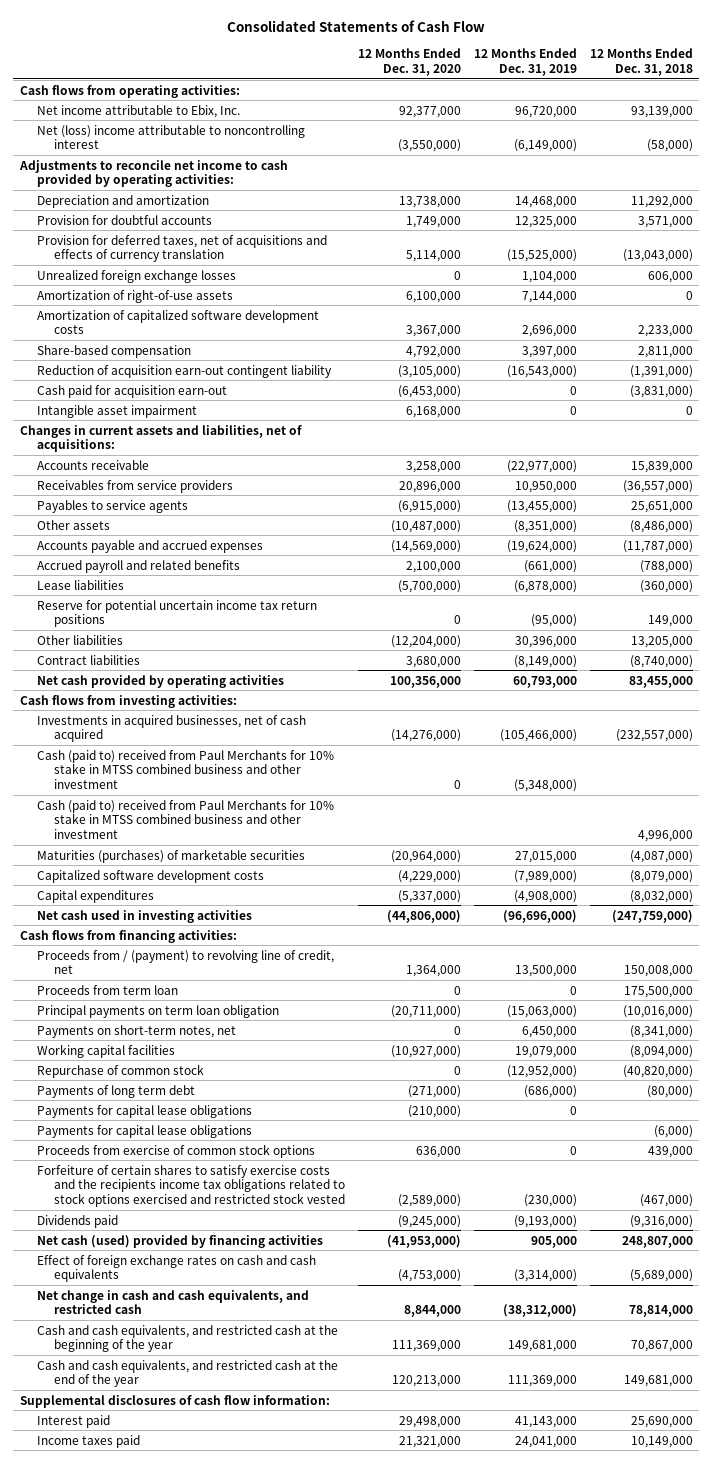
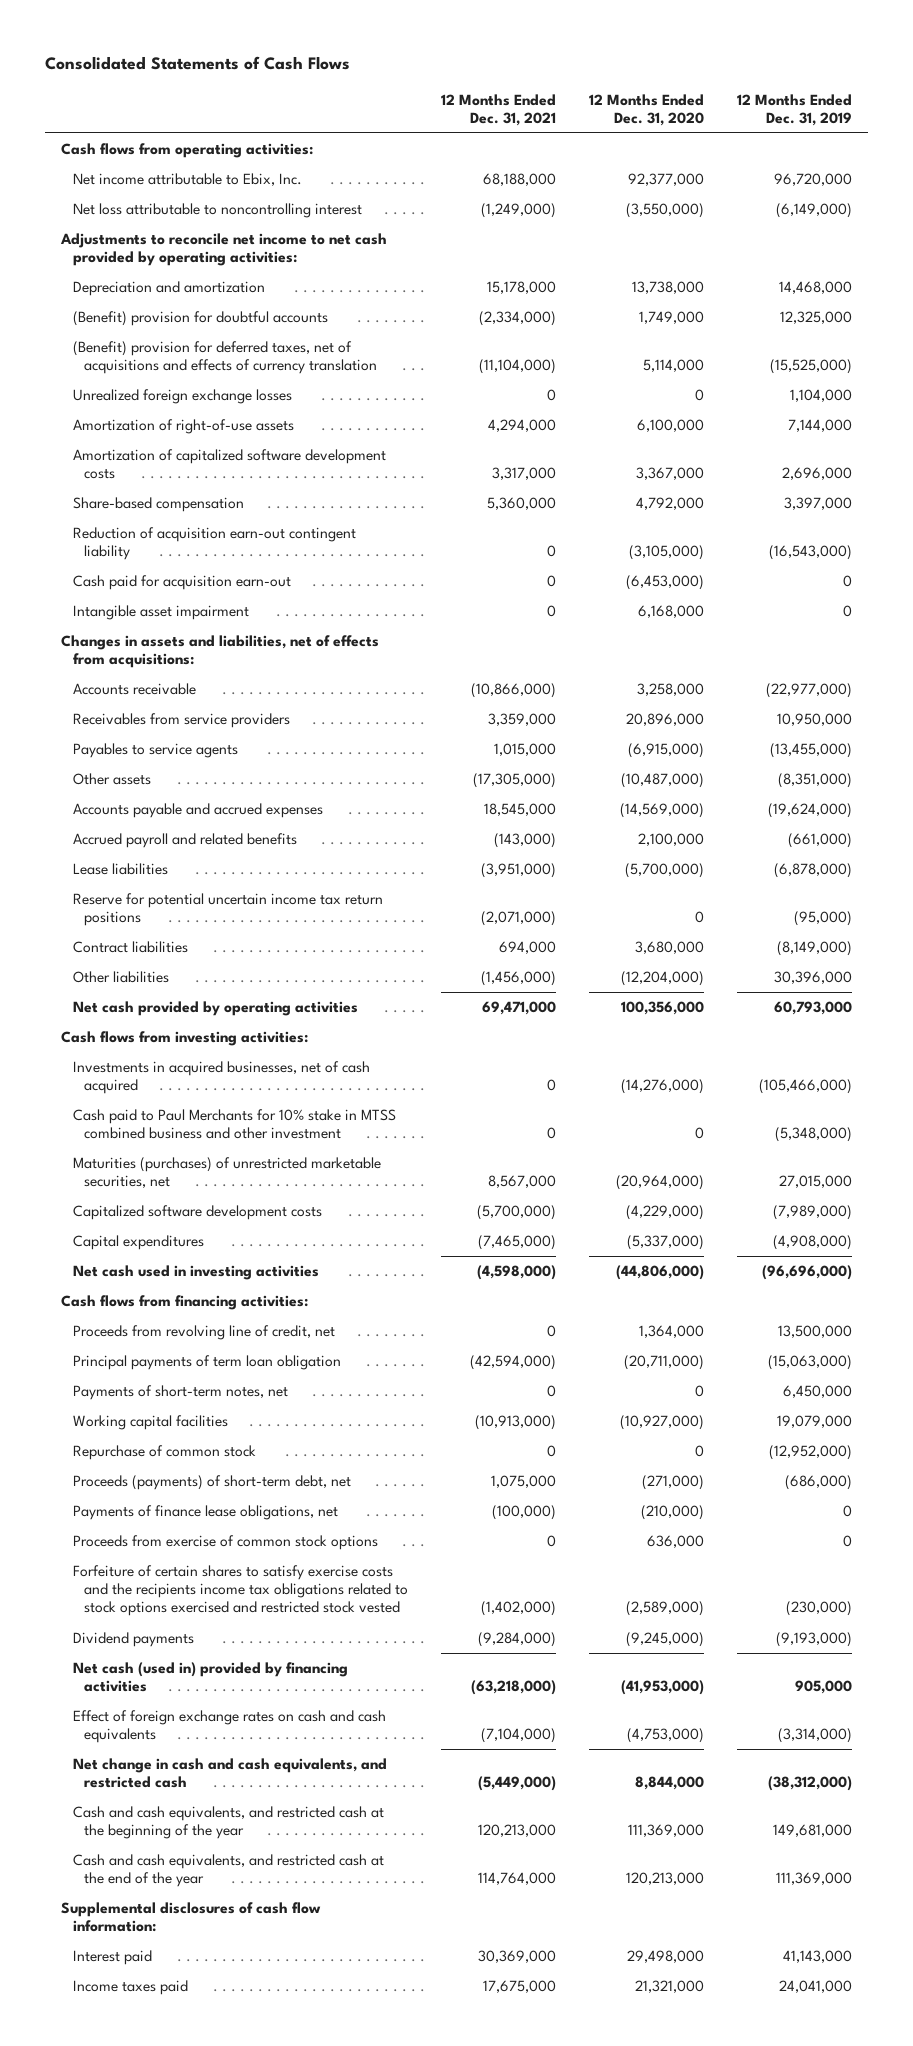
- Consolidated Statements of Cash Flow
+ Consolidated Statements of Cash Flows
- | 12 Months Ended Dec. 31, 2020 | 12 Months Ended Dec. 31, 2019 | 12 Months Ended Dec. 31, 2018
+ | 12 Months Ended Dec. 31, 2021 | 12 Months Ended Dec. 31, 2020 | 12 Months Ended Dec. 31, 2019
- Net (loss) income attributable to noncontrolling interest | (3,550,000) | (6,149,000) | (58,000)
- Adjustments to reconcile net income to cash provided by operating activities:
+ Net loss attributable to noncontrolling interest | (1,249,000) | (3,550,000) | (6,149,000)
+ Adjustments to reconcile net income to net cash provided by operating activities:
- Provision for doubtful accounts | 1,749,000 | 12,325,000 | 3,571,000
- Provision for deferred taxes, net of acquisitions and effects of currency translation | 5,114,000 | (15,525,000) | (13,043,000)
+ (Benefit) provision for doubtful accounts | (2,334,000) | 1,749,000 | 12,325,000
+ (Benefit) provision for deferred taxes, net of acquisitions and effects of currency translation | (11,104,000) | 5,114,000 | (15,525,000)
- Changes in current assets and liabilities, net of acquisitions:
+ Changes in assets and liabilities, net of effects from acquisitions:
moved down: Other liabilities | (1,456,000) | (12,204,000) | 30,396,000
- Cash (paid to) received from Paul Merchants for 10% stake in MTSS combined business and other investment | 0 | (5,348,000) |
- Cash (paid to) received from Paul Merchants for 10% stake in MTSS combined business and other investment | | | 4,996,000
- Maturities (purchases) of marketable securities | (20,964,000) | 27,015,000 | (4,087,000)
+ Cash paid to Paul Merchants for 10% stake in MTSS combined business and other investment | 0 | 0 | (5,348,000)
+ Maturities (purchases) of unrestricted marketable securities, net | 8,567,000 | (20,964,000) | 27,015,000
- Proceeds from / (payment) to revolving line of credit, net | 1,364,000 | 13,500,000 | 150,008,000
- Proceeds from term loan | 0 | 0 | 175,500,000
- Principal payments on term loan obligation | (20,711,000) | (15,063,000) | (10,016,000)
- Payments on short-term notes, net | 0 | 6,450,000 | (8,341,000)
+ Proceeds from revolving line of credit, net | 0 | 1,364,000 | 13,500,000
+ Principal payments of term loan obligation | (42,594,000) | (20,711,000) | (15,063,000)
+ Payments of short-term notes, net | 0 | 0 | 6,450,000
- Payments of long term debt | (271,000) | (686,000) | (80,000)
- Payments for capital lease obligations | (210,000) | 0 |
- Payments for capital lease obligations | | | (6,000)
+ Proceeds (payments) of short-term debt, net | 1,075,000 | (271,000) | (686,000)
+ Payments of finance lease obligations, net | (100,000) | (210,000) | 0
- Dividends paid | (9,245,000) | (9,193,000) | (9,316,000)
- Net cash (used) provided by financing activities | (41,953,000) | 905,000 | 248,807,000
+ Dividend payments | (9,284,000) | (9,245,000) | (9,193,000)
+ Net cash (used in) provided by financing activities | (63,218,000) | (41,953,000) | 905,000

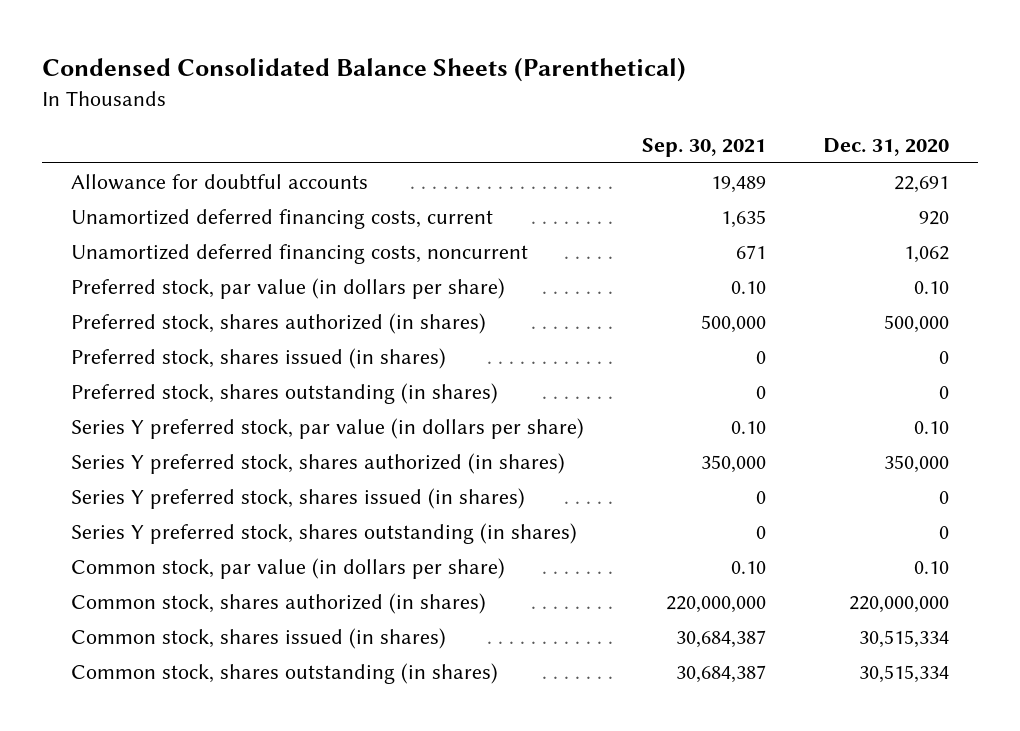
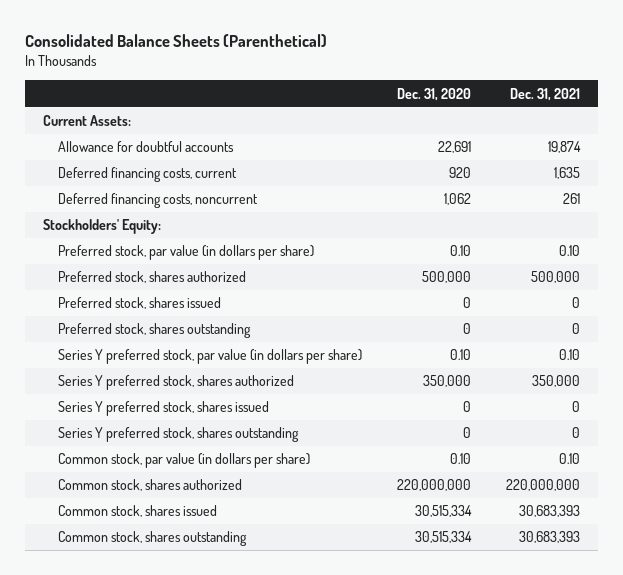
- Condensed Consolidated Balance Sheets (Parenthetical)
+ Consolidated Balance Sheets (Parenthetical)
- | Sep. 30, 2021 | Dec. 31, 2020
+ | Dec. 31, 2020 | Dec. 31, 2021
+ Current Assets:
- Unamortized deferred financing costs, current | 1,635 | 920
- Unamortized deferred financing costs, noncurrent | 671 | 1,062
+ Deferred financing costs, current | 920 | 1,635
+ Deferred financing costs, noncurrent | 1,062 | 261
+ Stockholders' Equity:
- Preferred stock, shares authorized (in shares) | 500,000 | 500,000
- Preferred stock, shares issued (in shares) | 0 | 0
- Preferred stock, shares outstanding (in shares) | 0 | 0
+ Preferred stock, shares authorized | 500,000 | 500,000
+ Preferred stock, shares issued | 0 | 0
+ Preferred stock, shares outstanding | 0 | 0
- Series Y preferred stock, shares authorized (in shares) | 350,000 | 350,000
- Series Y preferred stock, shares issued (in shares) | 0 | 0
- Series Y preferred stock, shares outstanding (in shares) | 0 | 0
+ Series Y preferred stock, shares authorized | 350,000 | 350,000
+ Series Y preferred stock, shares issued | 0 | 0
+ Series Y preferred stock, shares outstanding | 0 | 0
- Common stock, shares authorized (in shares) | 220,000,000 | 220,000,000
- Common stock, shares issued (in shares) | 30,684,387 | 30,515,334
- Common stock, shares outstanding (in shares) | 30,684,387 | 30,515,334
+ Common stock, shares authorized | 220,000,000 | 220,000,000
+ Common stock, shares issued | 30,515,334 | 30,683,393
+ Common stock, shares outstanding | 30,515,334 | 30,683,393

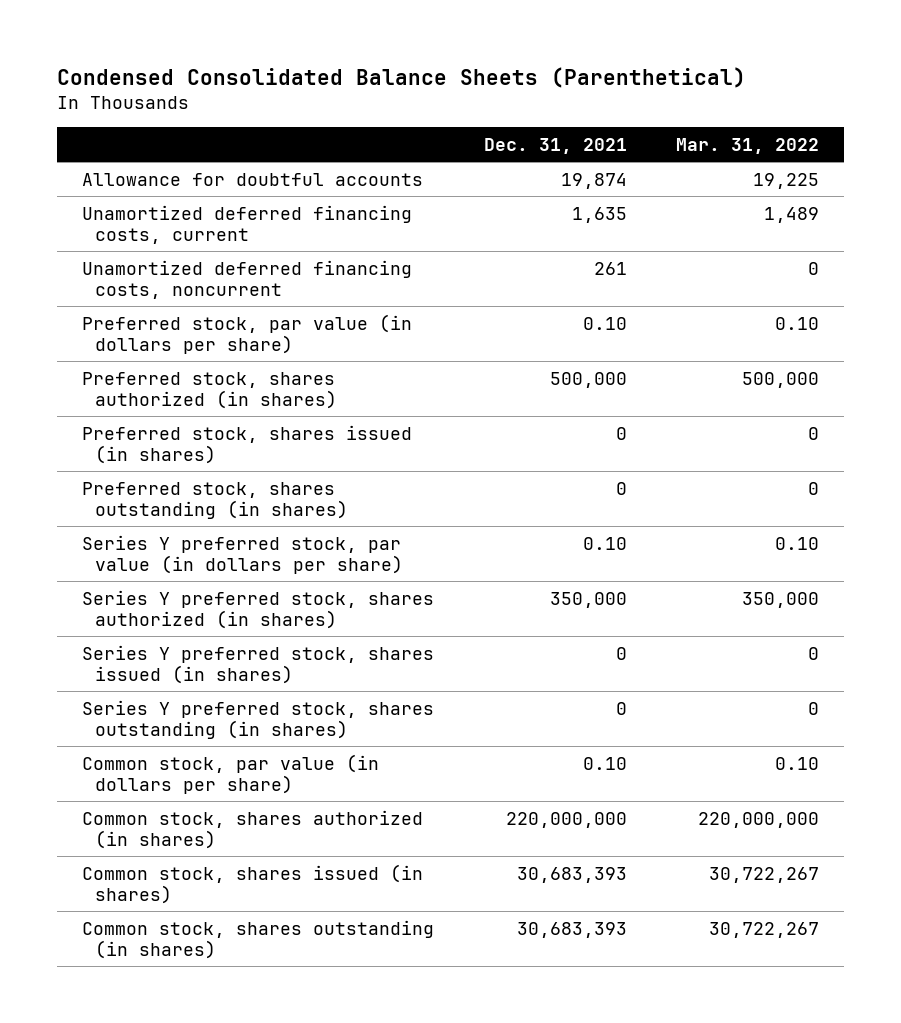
- Consolidated Balance Sheets (Parenthetical)
+ Condensed Consolidated Balance Sheets (Parenthetical)
- | Dec. 31, 2020 | Dec. 31, 2021
+ | Dec. 31, 2021 | Mar. 31, 2022
- Current Assets:
- Deferred financing costs, current | 920 | 1,635
- Deferred financing costs, noncurrent | 1,062 | 261
- Stockholders' Equity:
+ Unamortized deferred financing costs, current | 1,635 | 1,489
+ Unamortized deferred financing costs, noncurrent | 261 | 0
- Preferred stock, shares authorized | 500,000 | 500,000
- Preferred stock, shares issued | 0 | 0
- Preferred stock, shares outstanding | 0 | 0
+ Preferred stock, shares authorized (in shares) | 500,000 | 500,000
+ Preferred stock, shares issued (in shares) | 0 | 0
+ Preferred stock, shares outstanding (in shares) | 0 | 0
- Series Y preferred stock, shares authorized | 350,000 | 350,000
- Series Y preferred stock, shares issued | 0 | 0
- Series Y preferred stock, shares outstanding | 0 | 0
+ Series Y preferred stock, shares authorized (in shares) | 350,000 | 350,000
+ Series Y preferred stock, shares issued (in shares) | 0 | 0
+ Series Y preferred stock, shares outstanding (in shares) | 0 | 0
- Common stock, shares authorized | 220,000,000 | 220,000,000
- Common stock, shares issued | 30,515,334 | 30,683,393
- Common stock, shares outstanding | 30,515,334 | 30,683,393
+ Common stock, shares authorized (in shares) | 220,000,000 | 220,000,000
+ Common stock, shares issued (in shares) | 30,683,393 | 30,722,267
+ Common stock, shares outstanding (in shares) | 30,683,393 | 30,722,267

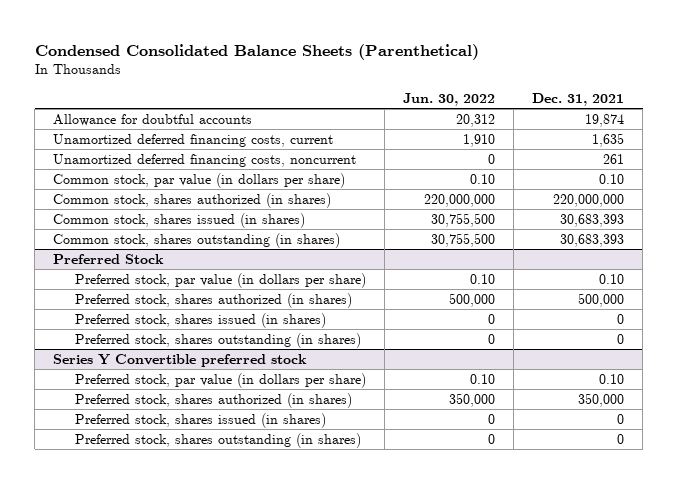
- | Dec. 31, 2021 | Mar. 31, 2022
+ | Jun. 30, 2022 | Dec. 31, 2021
- Preferred stock, par value (in dollars per share) | 0.10 | 0.10
- Preferred stock, shares authorized (in shares) | 500,000 | 500,000
- Preferred stock, shares issued (in shares) | 0 | 0
- Preferred stock, shares outstanding (in shares) | 0 | 0
- Series Y preferred stock, par value (in dollars per share) | 0.10 | 0.10
- Series Y preferred stock, shares authorized (in shares) | 350,000 | 350,000
- Series Y preferred stock, shares issued (in shares) | 0 | 0
- Series Y preferred stock, shares outstanding (in shares) | 0 | 0
+ Preferred Stock
+ Preferred stock, par value (in dollars per share) | 0.10 | 0.10
+ Preferred stock, shares authorized (in shares) | 500,000 | 500,000
+ Preferred stock, shares issued (in shares) | 0 | 0
+ Preferred stock, shares outstanding (in shares) | 0 | 0
+ Series Y Convertible preferred stock
+ Preferred stock, par value (in dollars per share) | 0.10 | 0.10
+ Preferred stock, shares authorized (in shares) | 350,000 | 350,000
+ Preferred stock, shares issued (in shares) | 0 | 0
+ Preferred stock, shares outstanding (in shares) | 0 | 0

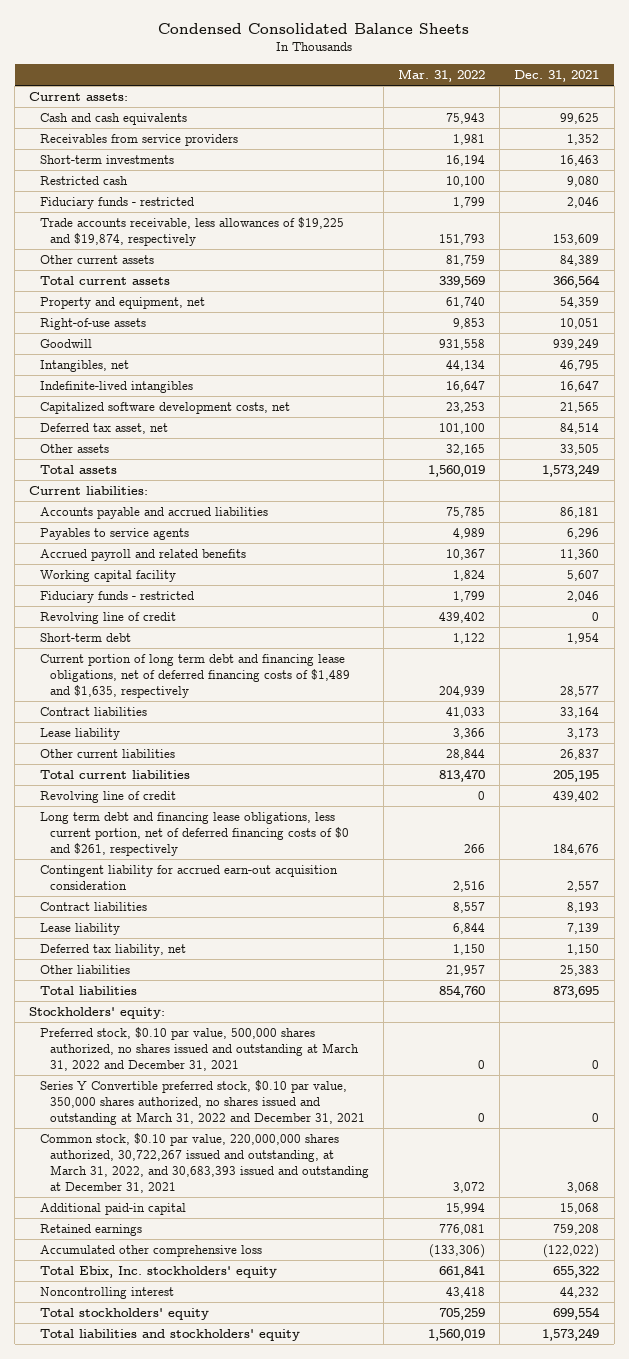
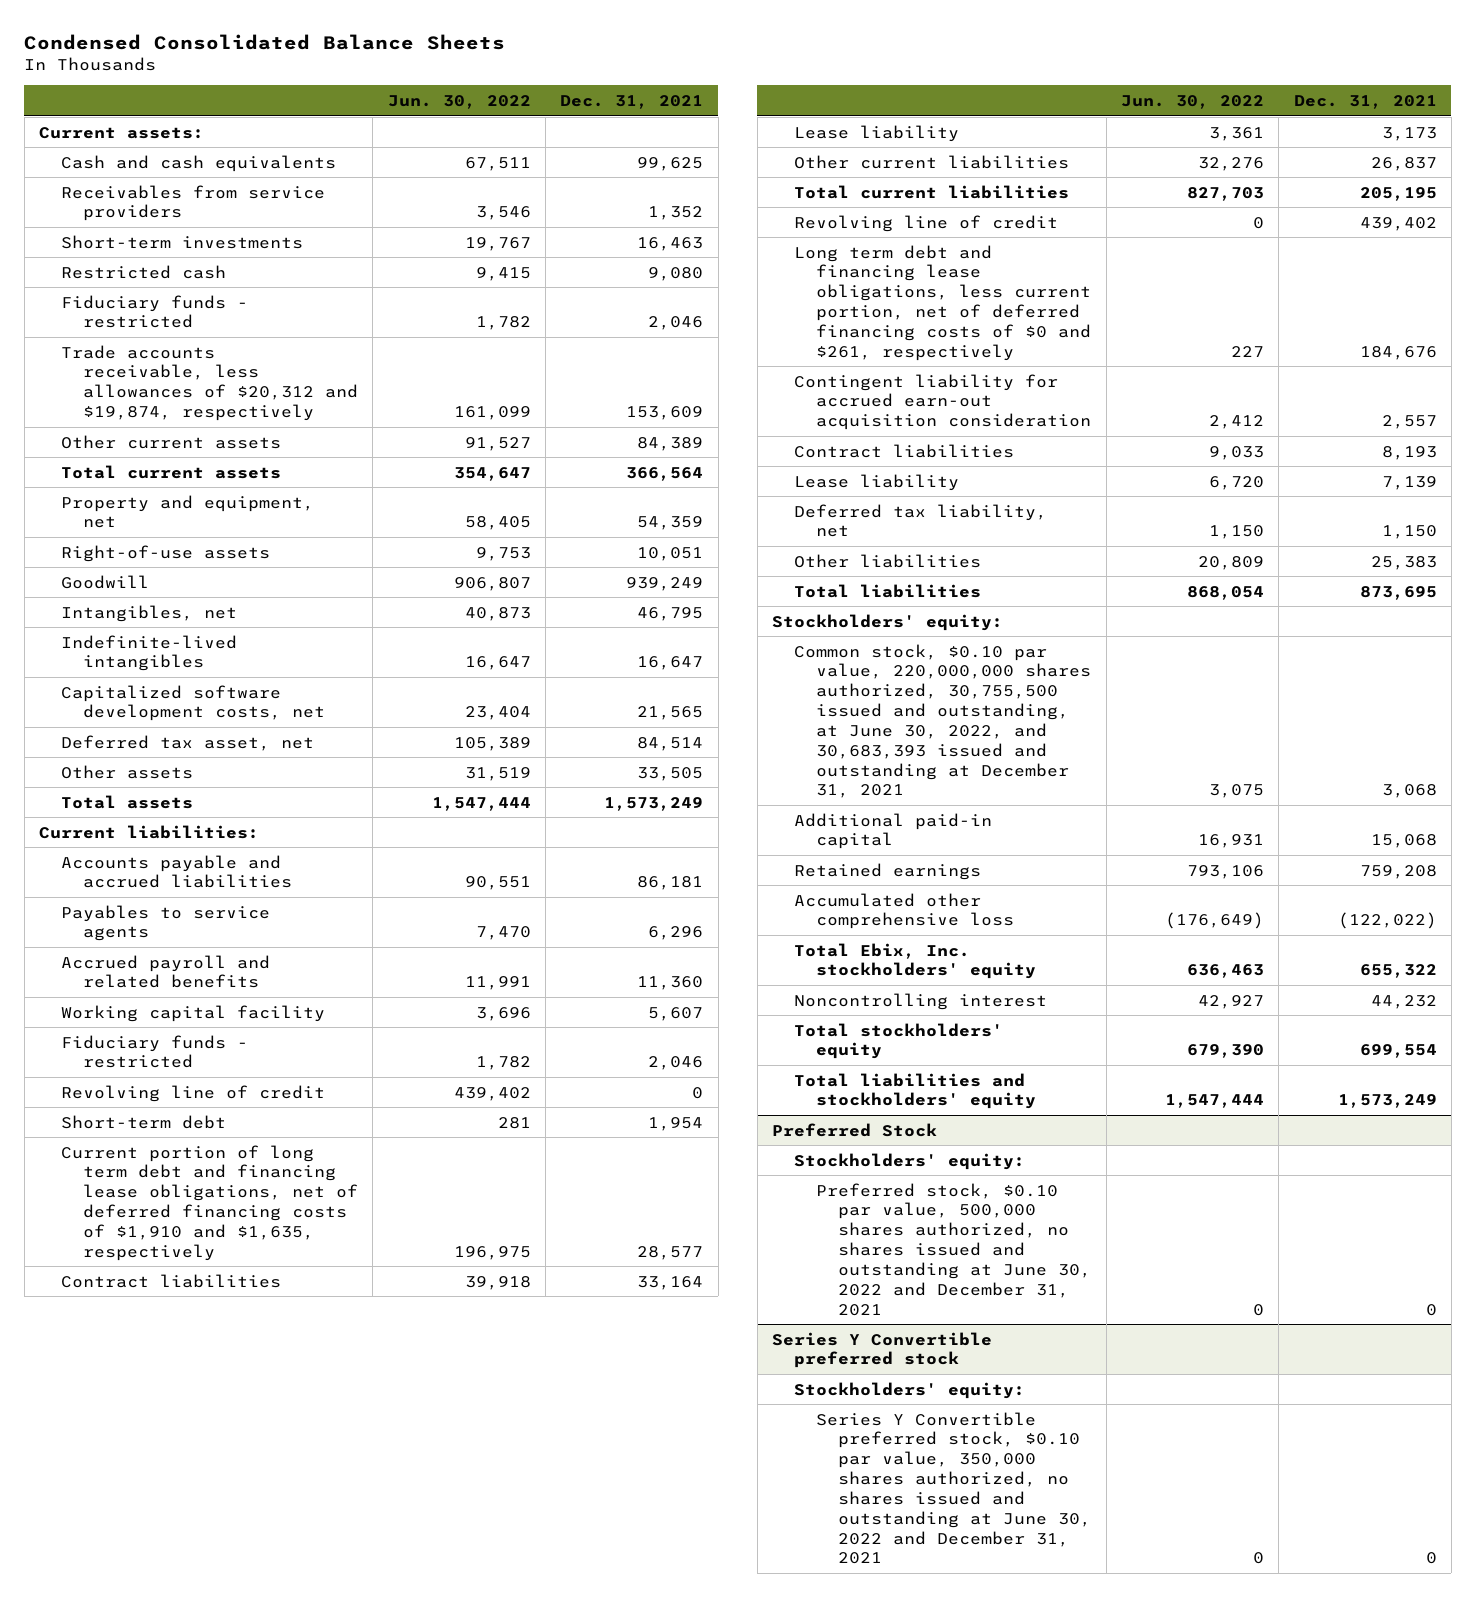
- | Mar. 31, 2022 | Dec. 31, 2021
+ | Jun. 30, 2022 | Dec. 31, 2021
- Trade accounts receivable, less allowances of $19,225 and $19,874, respectively | 151,793 | 153,609
+ Trade accounts receivable, less allowances of $20,312 and $19,874, respectively | 161,099 | 153,609
- Current portion of long term debt and financing lease obligations, net of deferred financing costs of $1,489 and $1,635, respectively | 204,939 | 28,577
+ Current portion of long term debt and financing lease obligations, net of deferred financing costs of $1,910 and $1,635, respectively | 196,975 | 28,577
- Preferred stock, $0.10 par value, 500,000 shares authorized, no shares issued and outstanding at March 31, 2022 and December 31, 2021 | 0 | 0
- Series Y Convertible preferred stock, $0.10 par value, 350,000 shares authorized, no shares issued and outstanding at March 31, 2022 and December 31, 2021 | 0 | 0
- Common stock, $0.10 par value, 220,000,000 shares authorized, 30,722,267 issued and outstanding, at March 31, 2022, and 30,683,393 issued and outstanding at December 31, 2021 | 3,072 | 3,068
+ Common stock, $0.10 par value, 220,000,000 shares authorized, 30,755,500 issued and outstanding, at June 30, 2022, and 30,683,393 issued and outstanding at December 31, 2021 | 3,075 | 3,068
+ Preferred Stock
+ Stockholders' equity:
+ Preferred stock, $0.10 par value, 500,000 shares authorized, no shares issued and outstanding at June 30, 2022 and December 31, 2021 | 0 | 0
+ Series Y Convertible preferred stock
+ Stockholders' equity:
+ Series Y Convertible preferred stock, $0.10 par value, 350,000 shares authorized, no shares issued and outstanding at June 30, 2022 and December 31, 2021 | 0 | 0

